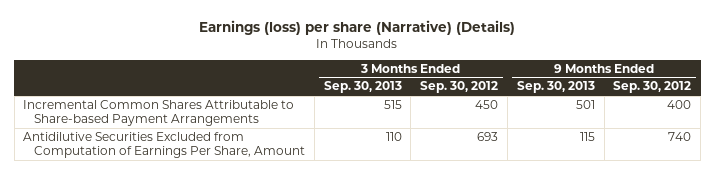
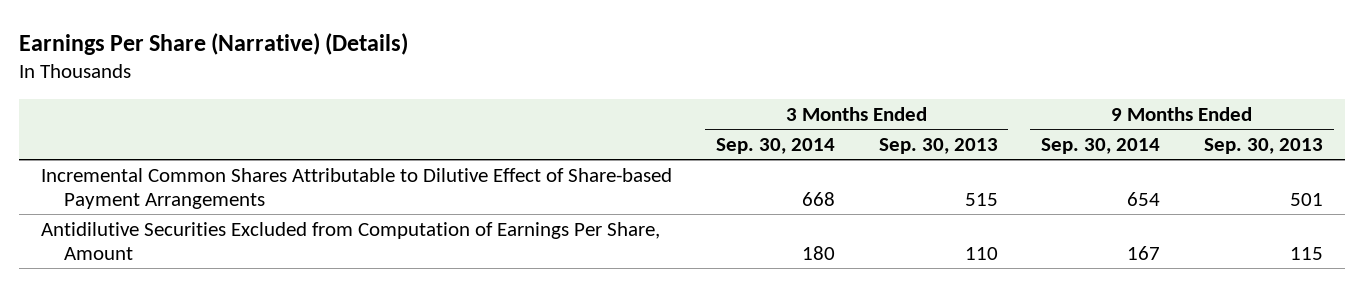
- Earnings (loss) per share (Narrative) (Details)
+ Earnings Per Share (Narrative) (Details)
- | 3 Months Ended Sep. 30, 2013 | 3 Months Ended Sep. 30, 2012 | 9 Months Ended Sep. 30, 2013 | 9 Months Ended Sep. 30, 2012
+ | 3 Months Ended Sep. 30, 2014 | 3 Months Ended Sep. 30, 2013 | 9 Months Ended Sep. 30, 2014 | 9 Months Ended Sep. 30, 2013
- Incremental Common Shares Attributable to Share-based Payment Arrangements | 515 | 450 | 501 | 400
+ Incremental Common Shares Attributable to Dilutive Effect of Share-based Payment Arrangements | 668 | 515 | 654 | 501

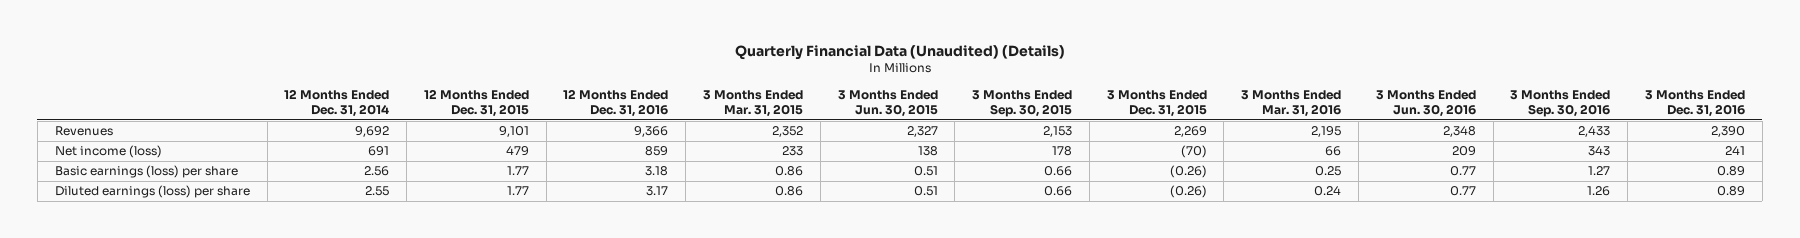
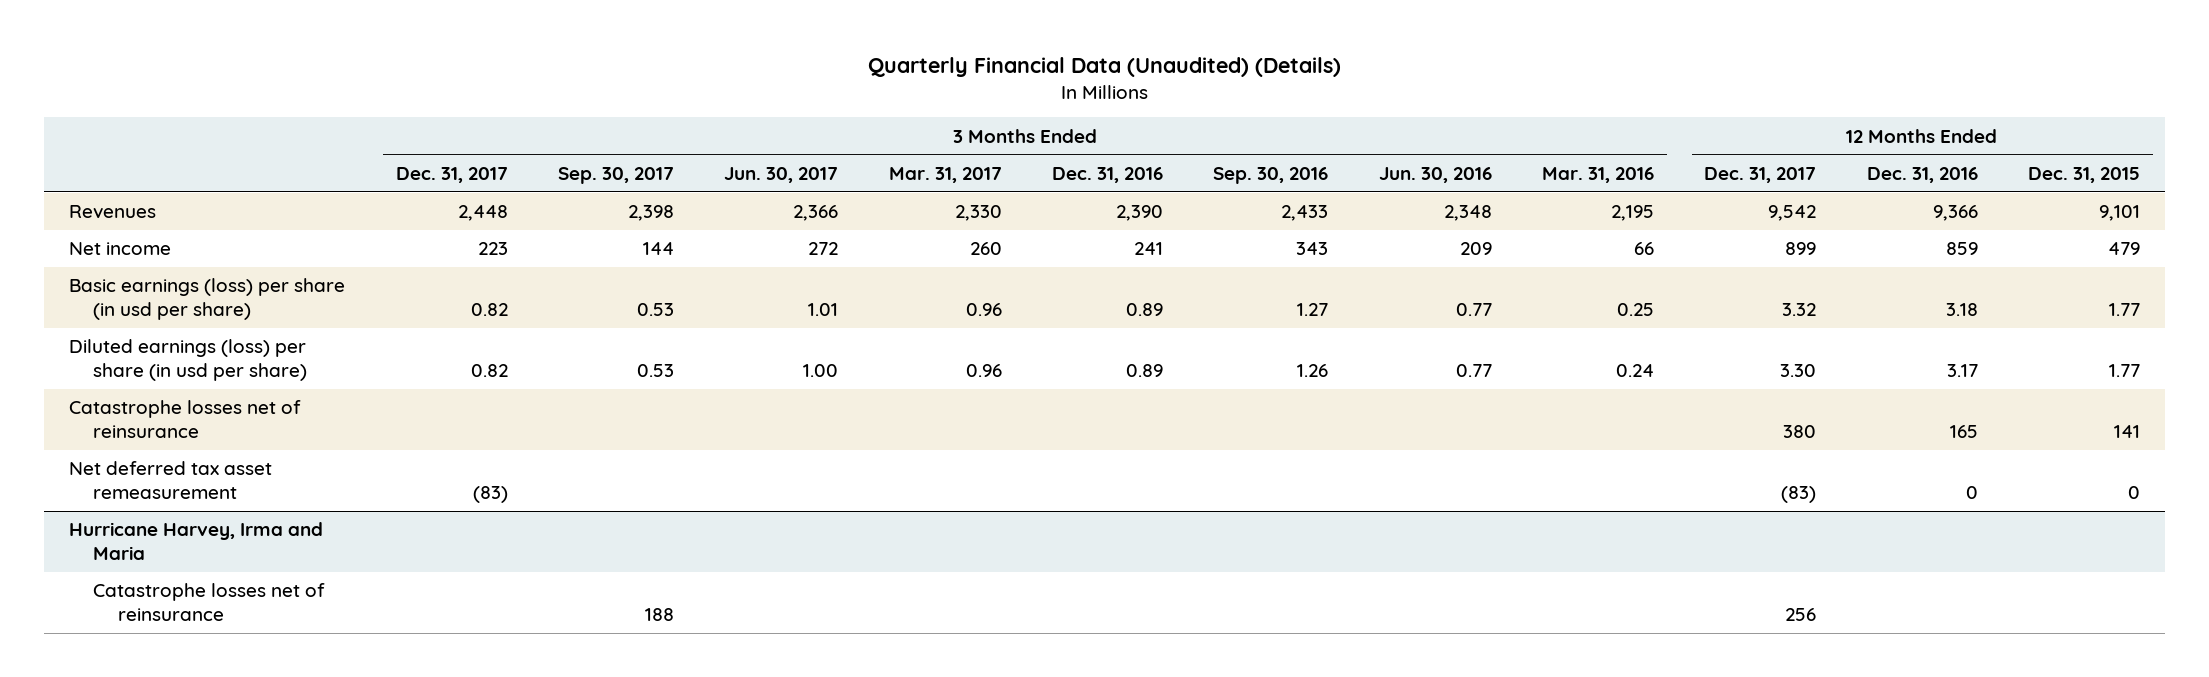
- | 12 Months Ended Dec. 31, 2014 | 12 Months Ended Dec. 31, 2015 | 12 Months Ended Dec. 31, 2016 | 3 Months Ended Mar. 31, 2015 | 3 Months Ended Jun. 30, 2015 | 3 Months Ended Sep. 30, 2015 | 3 Months Ended Dec. 31, 2015 | 3 Months Ended Mar. 31, 2016 | 3 Months Ended Jun. 30, 2016 | 3 Months Ended Sep. 30, 2016 | 3 Months Ended Dec. 31, 2016
+ | 3 Months Ended Dec. 31, 2017 | 3 Months Ended Sep. 30, 2017 | 3 Months Ended Jun. 30, 2017 | 3 Months Ended Mar. 31, 2017 | 3 Months Ended Dec. 31, 2016 | 3 Months Ended Sep. 30, 2016 | 3 Months Ended Jun. 30, 2016 | 3 Months Ended Mar. 31, 2016 | 12 Months Ended Dec. 31, 2017 | 12 Months Ended Dec. 31, 2016 | 12 Months Ended Dec. 31, 2015
- Net income (loss) | 691 | 479 | 859 | 233 | 138 | 178 | (70) | 66 | 209 | 343 | 241
- Basic earnings (loss) per share | 2.56 | 1.77 | 3.18 | 0.86 | 0.51 | 0.66 | (0.26) | 0.25 | 0.77 | 1.27 | 0.89
- Diluted earnings (loss) per share | 2.55 | 1.77 | 3.17 | 0.86 | 0.51 | 0.66 | (0.26) | 0.24 | 0.77 | 1.26 | 0.89
+ Net income | 223 | 144 | 272 | 260 | 241 | 343 | 209 | 66 | 899 | 859 | 479
+ Basic earnings (loss) per share (in usd per share) | 0.82 | 0.53 | 1.01 | 0.96 | 0.89 | 1.27 | 0.77 | 0.25 | 3.32 | 3.18 | 1.77
+ Diluted earnings (loss) per share (in usd per share) | 0.82 | 0.53 | 1.00 | 0.96 | 0.89 | 1.26 | 0.77 | 0.24 | 3.30 | 3.17 | 1.77
+ Catastrophe losses net of reinsurance | | | | | | | | | 380 | 165 | 141
+ Net deferred tax asset remeasurement | (83) | | | | | | | | (83) | 0 | 0
+ Hurricane Harvey, Irma and Maria
+ Catastrophe losses net of reinsurance | | 188 | | | | | | | 256 | |

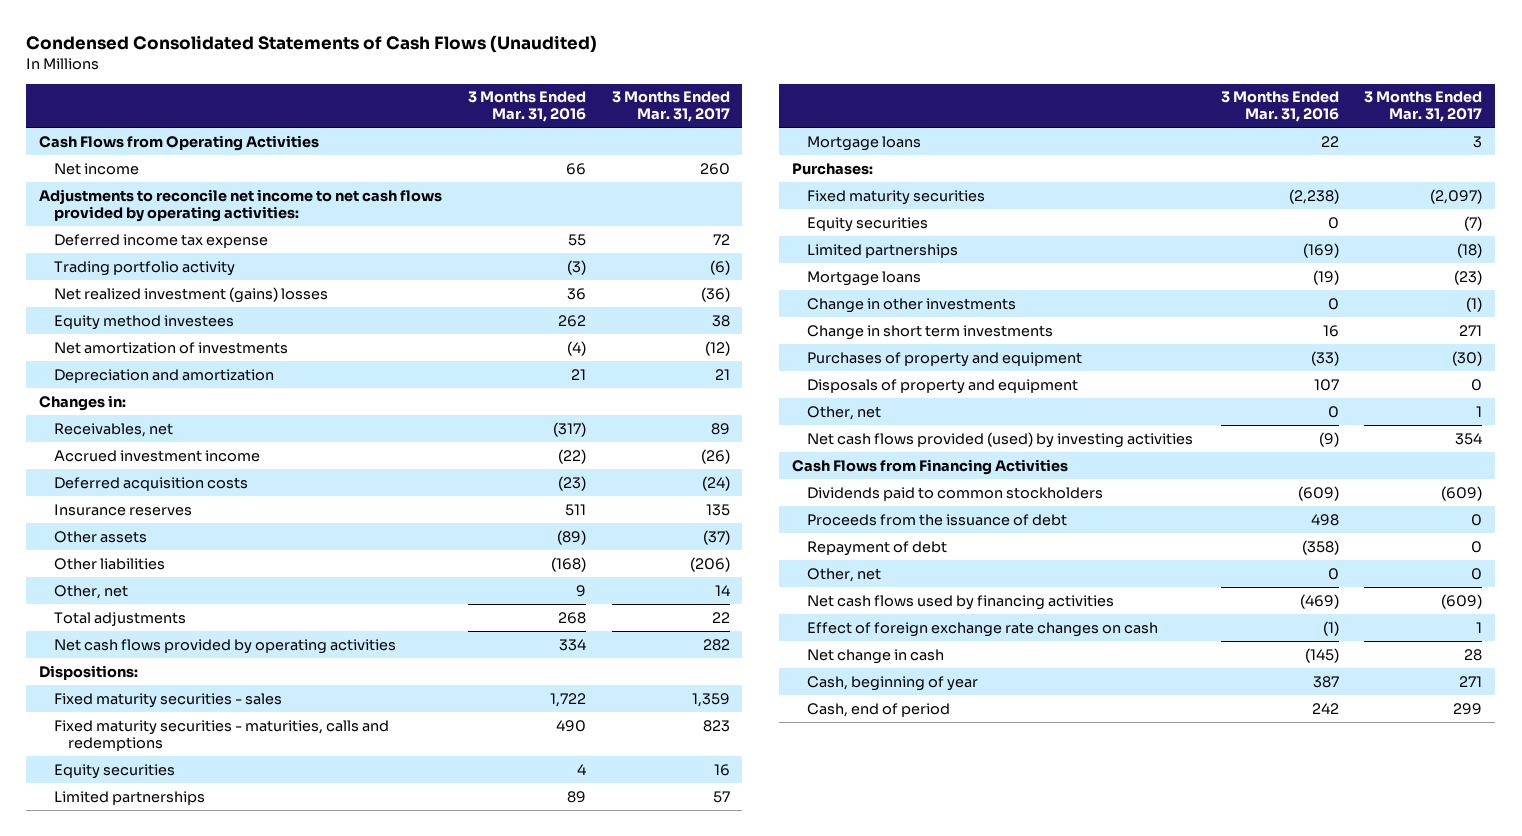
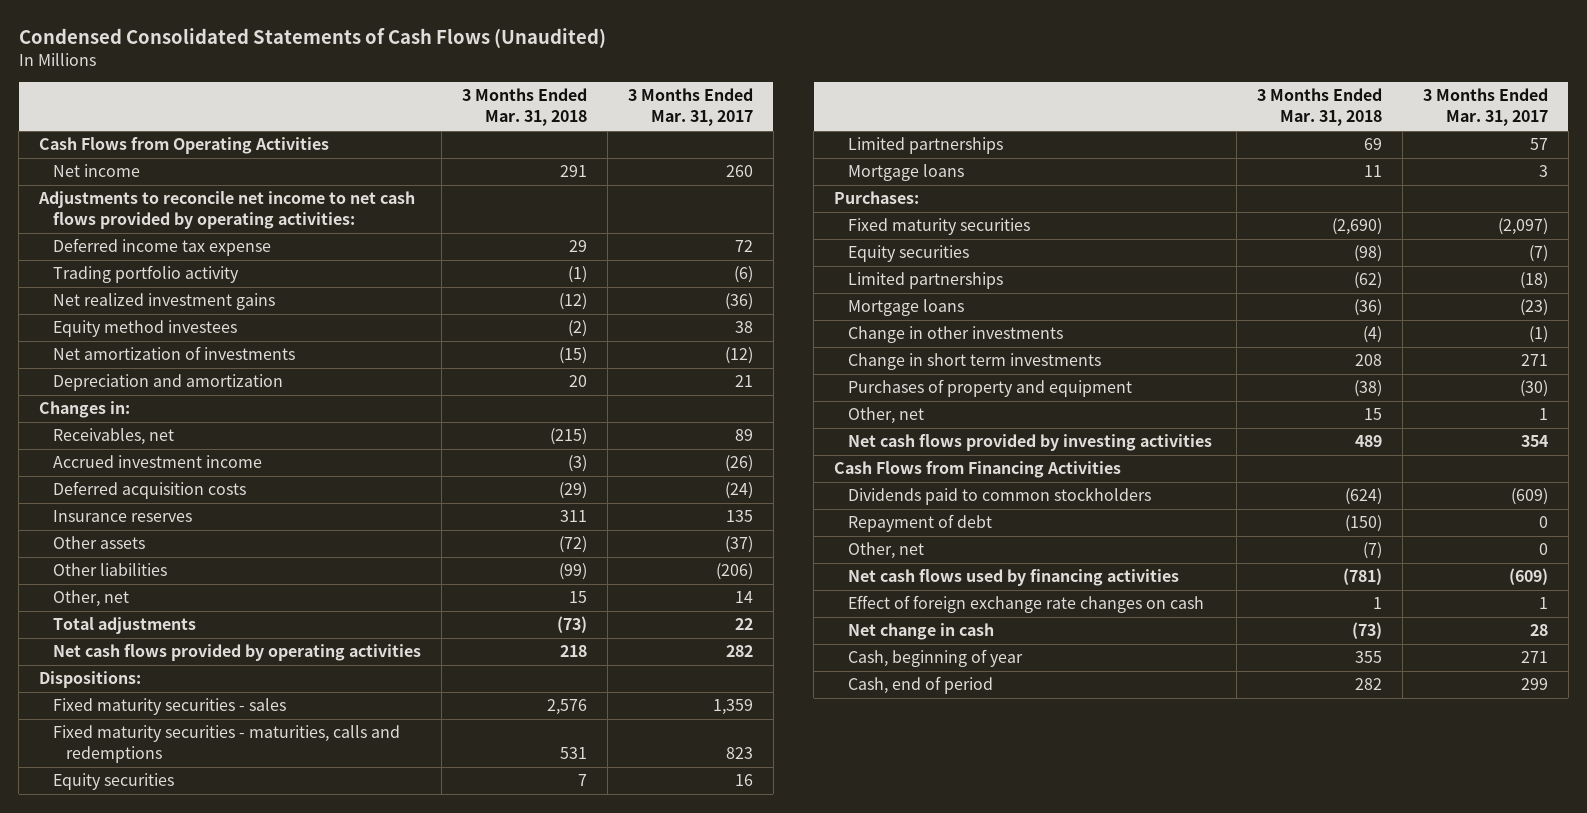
- | 3 Months Ended Mar. 31, 2016 | 3 Months Ended Mar. 31, 2017
+ | 3 Months Ended Mar. 31, 2018 | 3 Months Ended Mar. 31, 2017
- Net realized investment (gains) losses | 36 | (36)
+ Net realized investment gains | (12) | (36)
- Disposals of property and equipment | 107 | 0
- Net cash flows provided (used) by investing activities | (9) | 354
+ Net cash flows provided by investing activities | 489 | 354
- Proceeds from the issuance of debt | 498 | 0

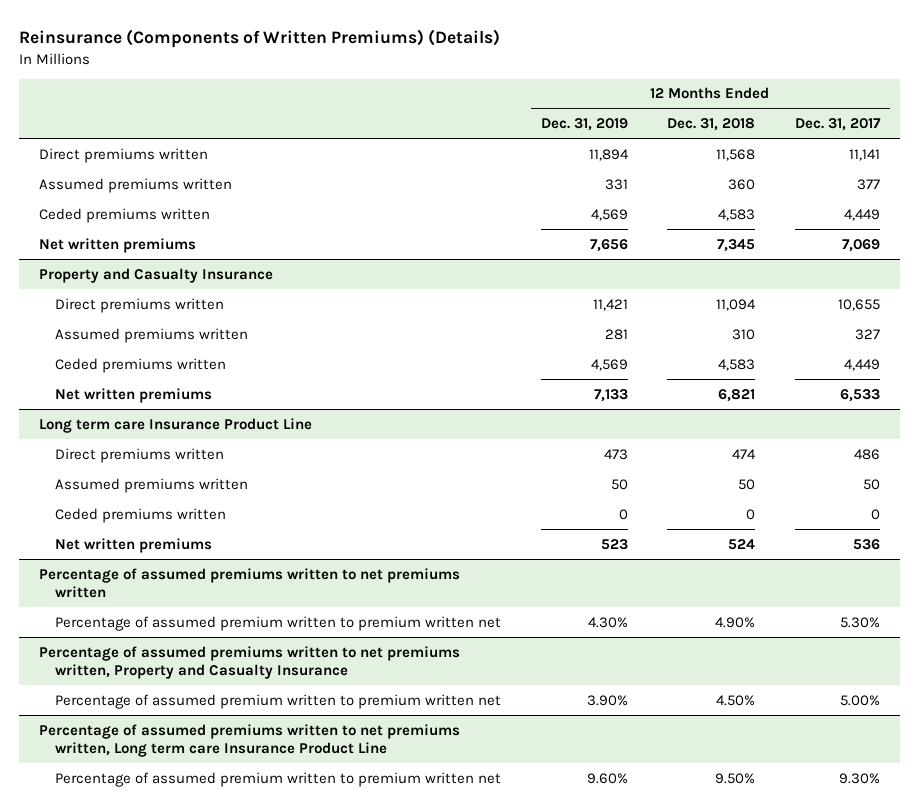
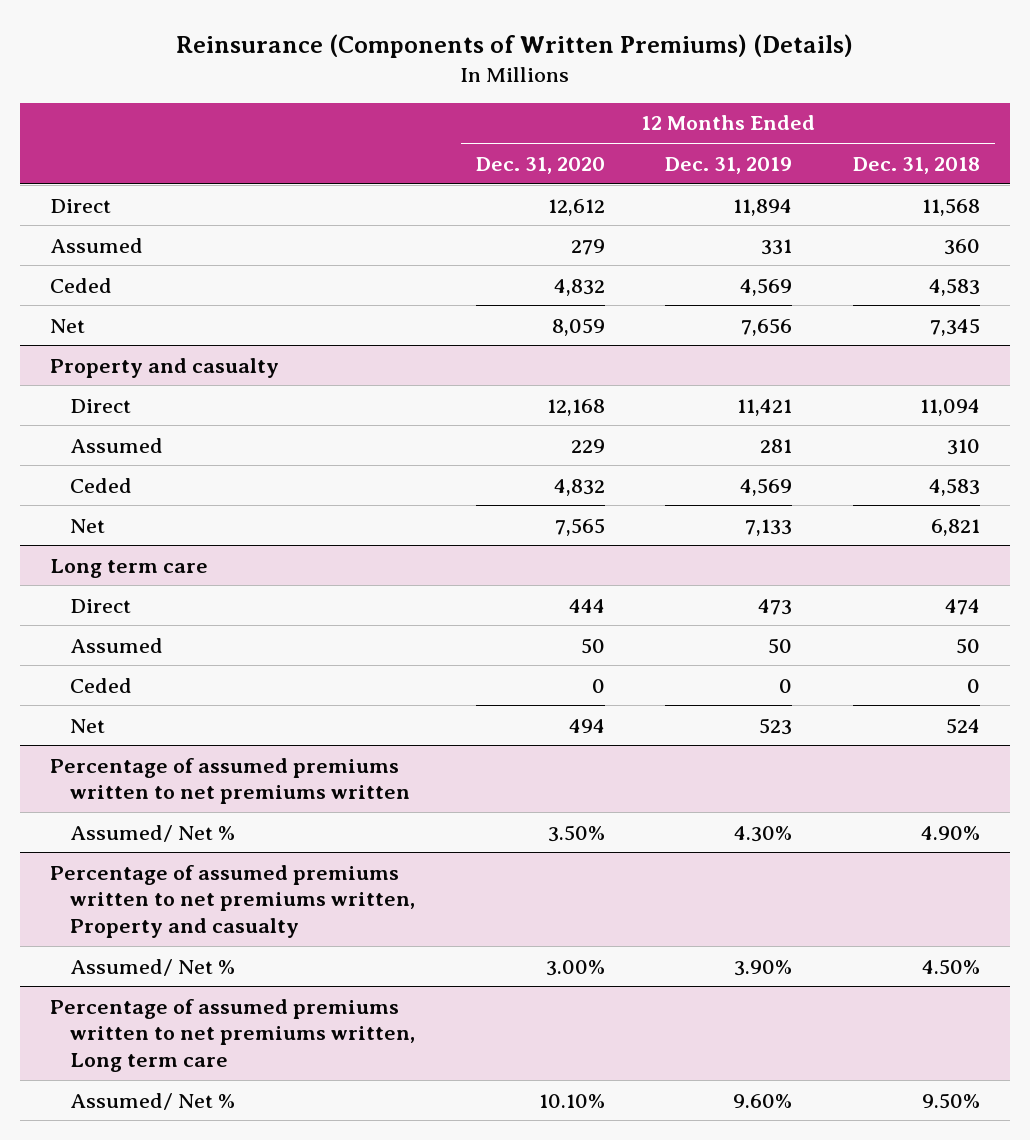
- | 12 Months Ended Dec. 31, 2019 | 12 Months Ended Dec. 31, 2018 | 12 Months Ended Dec. 31, 2017
+ | 12 Months Ended Dec. 31, 2020 | 12 Months Ended Dec. 31, 2019 | 12 Months Ended Dec. 31, 2018
- Direct premiums written | 11,894 | 11,568 | 11,141
- Assumed premiums written | 331 | 360 | 377
- Ceded premiums written | 4,569 | 4,583 | 4,449
- Net written premiums | 7,656 | 7,345 | 7,069
- Property and Casualty Insurance
- Direct premiums written | 11,421 | 11,094 | 10,655
- Assumed premiums written | 281 | 310 | 327
- Ceded premiums written | 4,569 | 4,583 | 4,449
- Net written premiums | 7,133 | 6,821 | 6,533
- Long term care Insurance Product Line
- Direct premiums written | 473 | 474 | 486
- Assumed premiums written | 50 | 50 | 50
- Ceded premiums written | 0 | 0 | 0
- Net written premiums | 523 | 524 | 536
+ Direct | 12,612 | 11,894 | 11,568
+ Assumed | 279 | 331 | 360
+ Ceded | 4,832 | 4,569 | 4,583
+ Net | 8,059 | 7,656 | 7,345
+ Property and casualty
+ Direct | 12,168 | 11,421 | 11,094
+ Assumed | 229 | 281 | 310
+ Ceded | 4,832 | 4,569 | 4,583
+ Net | 7,565 | 7,133 | 6,821
+ Long term care
+ Direct | 444 | 473 | 474
+ Assumed | 50 | 50 | 50
+ Ceded | 0 | 0 | 0
+ Net | 494 | 523 | 524
@ Percentage of assumed premiums written to net premiums written
- Percentage of assumed premium written to premium written net | 4.30% | 4.90% | 5.30%
- Percentage of assumed premiums written to net premiums written, Property and Casualty Insurance
- Percentage of assumed premium written to premium written net | 3.90% | 4.50% | 5.00%
- Percentage of assumed premiums written to net premiums written, Long term care Insurance Product Line
- Percentage of assumed premium written to premium written net | 9.60% | 9.50% | 9.30%
@ Percentage of assumed premiums written to net premiums written
+ Assumed/ Net % | 3.50% | 4.30% | 4.90%
+ Percentage of assumed premiums written to net premiums written, Property and casualty
+ Assumed/ Net % | 3.00% | 3.90% | 4.50%
+ Percentage of assumed premiums written to net premiums written, Long term care
+ Assumed/ Net % | 10.10% | 9.60% | 9.50%

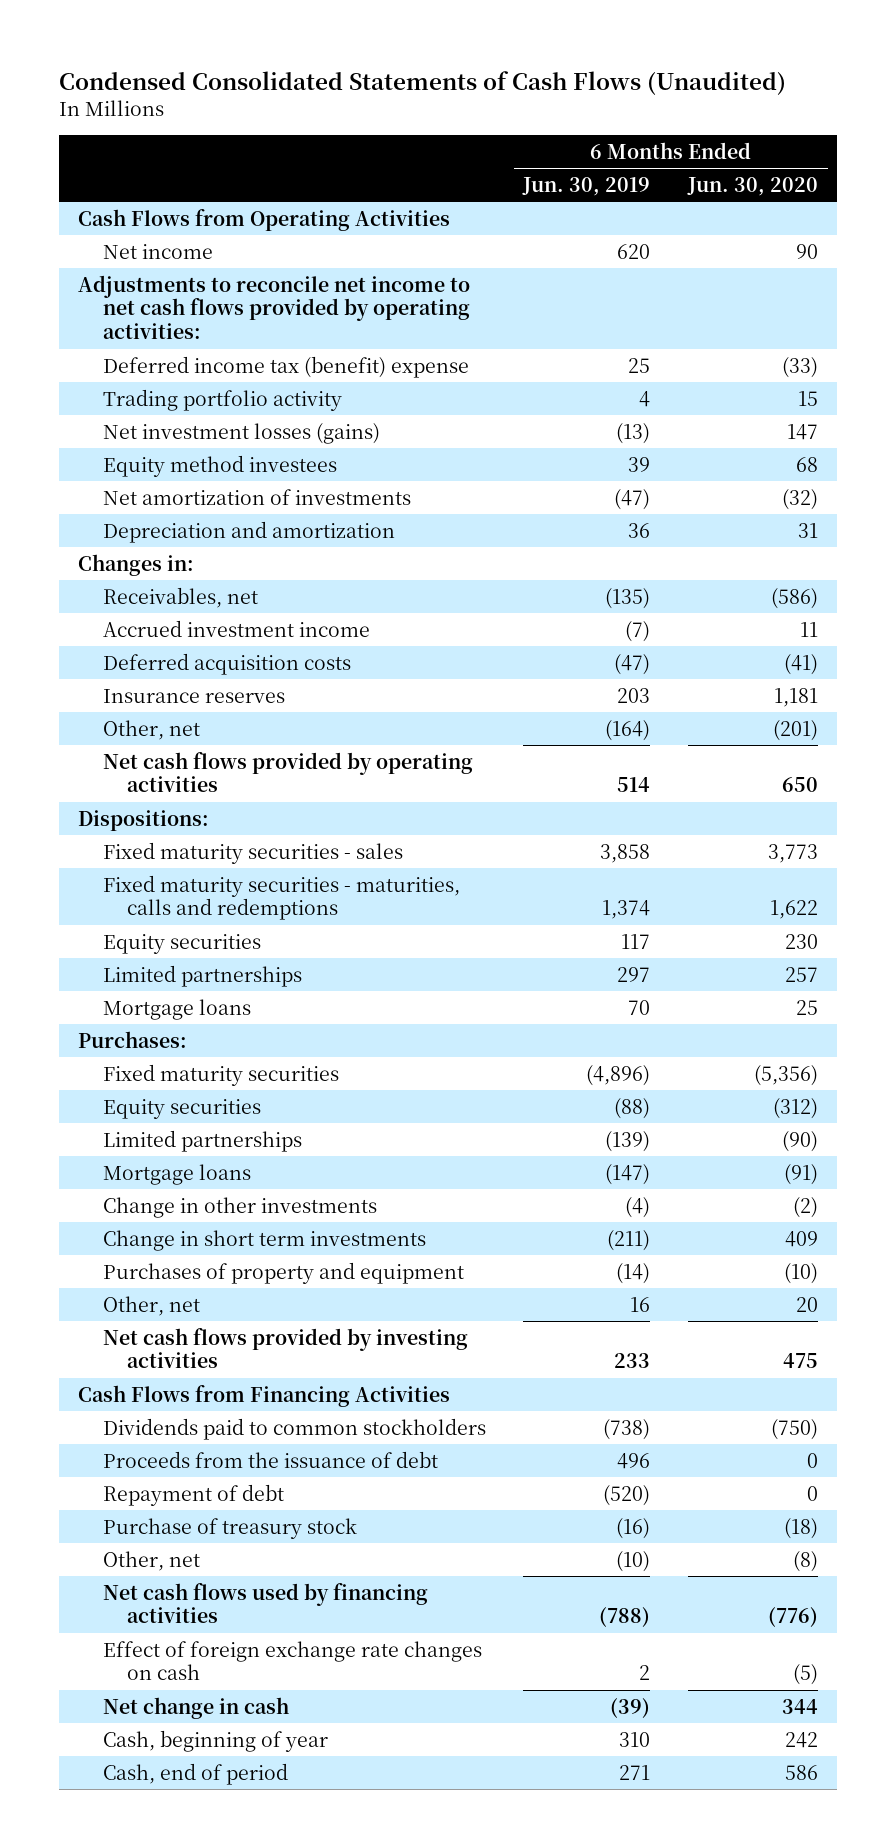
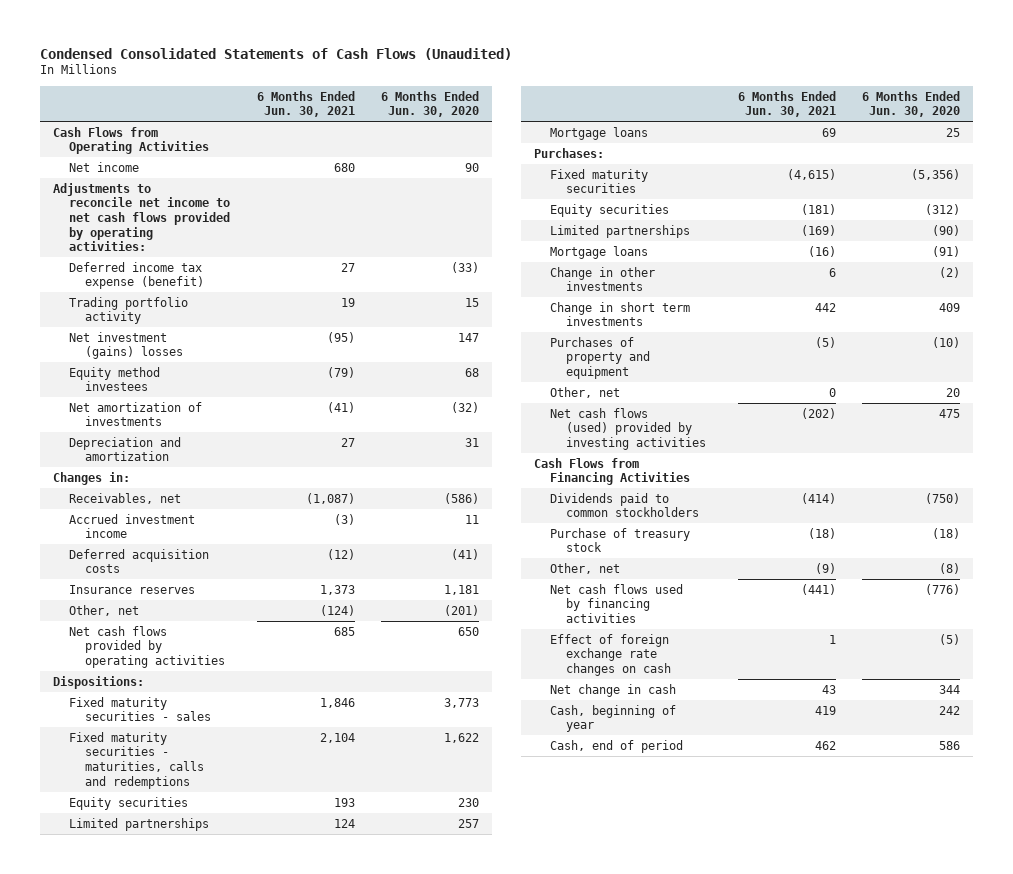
- | 6 Months Ended Jun. 30, 2019 | 6 Months Ended Jun. 30, 2020
+ | 6 Months Ended Jun. 30, 2021 | 6 Months Ended Jun. 30, 2020
- Deferred income tax (benefit) expense | 25 | (33)
+ Deferred income tax expense (benefit) | 27 | (33)
- Net investment losses (gains) | (13) | 147
+ Net investment (gains) losses | (95) | 147
- Net cash flows provided by investing activities | 233 | 475
+ Net cash flows (used) provided by investing activities | (202) | 475
- Proceeds from the issuance of debt | 496 | 0
- Repayment of debt | (520) | 0

